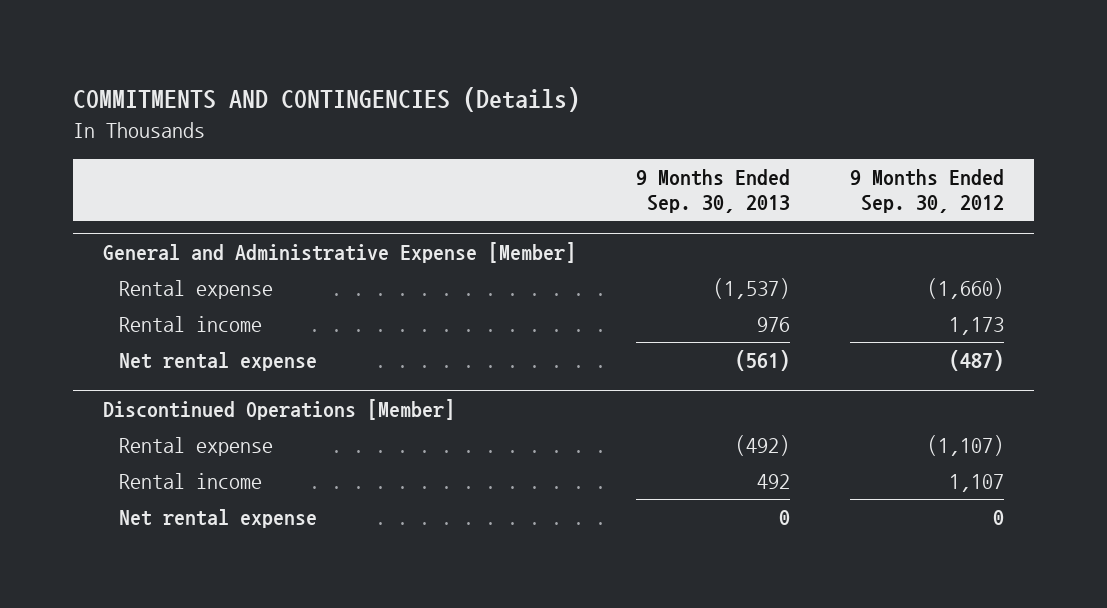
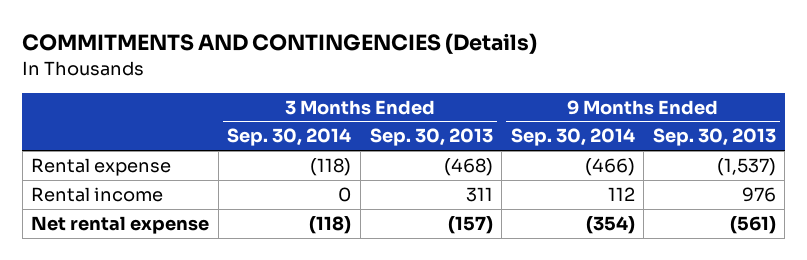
- | 9 Months Ended Sep. 30, 2013 | 9 Months Ended Sep. 30, 2012
+ | 3 Months Ended Sep. 30, 2014 | 3 Months Ended Sep. 30, 2013 | 9 Months Ended Sep. 30, 2014 | 9 Months Ended Sep. 30, 2013
- General and Administrative Expense [Member]
- Discontinued Operations [Member]
- Rental expense | (492) | (1,107)
- Rental income | 492 | 1,107
- Net rental expense | 0 | 0

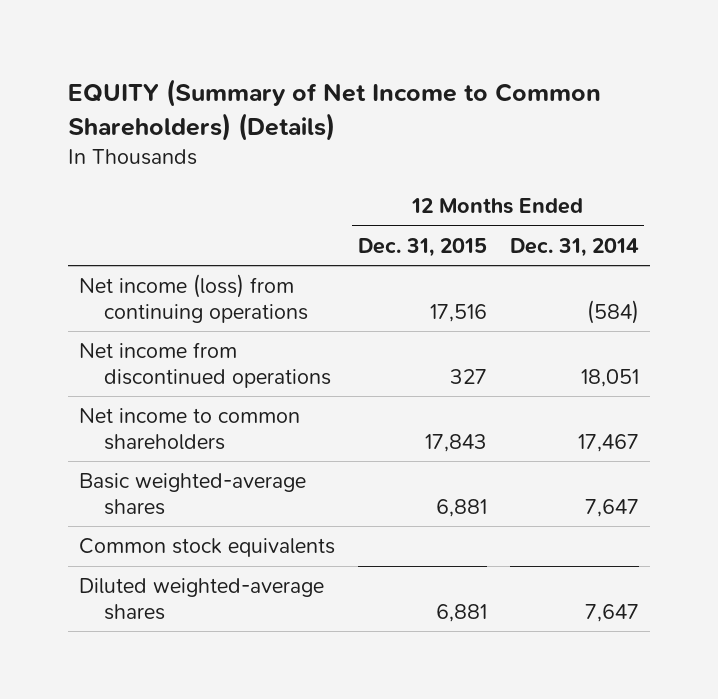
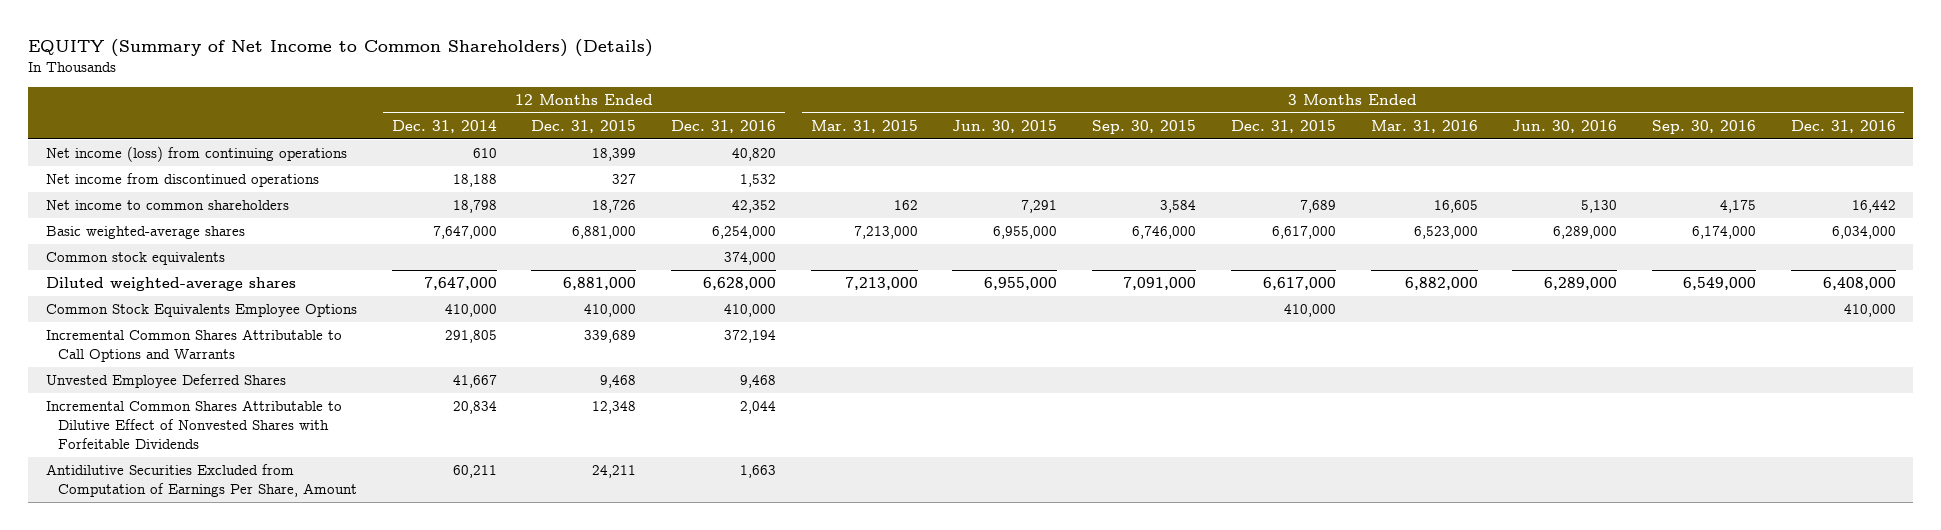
- | 12 Months Ended Dec. 31, 2015 | 12 Months Ended Dec. 31, 2014
+ | 12 Months Ended Dec. 31, 2014 | 12 Months Ended Dec. 31, 2015 | 12 Months Ended Dec. 31, 2016 | 3 Months Ended Mar. 31, 2015 | 3 Months Ended Jun. 30, 2015 | 3 Months Ended Sep. 30, 2015 | 3 Months Ended Dec. 31, 2015 | 3 Months Ended Mar. 31, 2016 | 3 Months Ended Jun. 30, 2016 | 3 Months Ended Sep. 30, 2016 | 3 Months Ended Dec. 31, 2016
- Net income (loss) from continuing operations | 17,516 | (584)
- Net income from discontinued operations | 327 | 18,051
- Net income to common shareholders | 17,843 | 17,467
- Basic weighted-average shares | 6,881 | 7,647
+ Net income (loss) from continuing operations | 610 | 18,399 | 40,820 | | | | | | | |
+ Net income from discontinued operations | 18,188 | 327 | 1,532 | | | | | | | |
+ Net income to common shareholders | 18,798 | 18,726 | 42,352 | 162 | 7,291 | 3,584 | 7,689 | 16,605 | 5,130 | 4,175 | 16,442
+ Basic weighted-average shares | 7,647,000 | 6,881,000 | 6,254,000 | 7,213,000 | 6,955,000 | 6,746,000 | 6,617,000 | 6,523,000 | 6,289,000 | 6,174,000 | 6,034,000
- Diluted weighted-average shares | 6,881 | 7,647
+ Diluted weighted-average shares | 7,647,000 | 6,881,000 | 6,628,000 | 7,213,000 | 6,955,000 | 7,091,000 | 6,617,000 | 6,882,000 | 6,289,000 | 6,549,000 | 6,408,000
+ Common Stock Equivalents Employee Options | 410,000 | 410,000 | 410,000 | | | | 410,000 | | | | 410,000
+ Incremental Common Shares Attributable to Call Options and Warrants | 291,805 | 339,689 | 372,194 | | | | | | | |
+ Unvested Employee Deferred Shares | 41,667 | 9,468 | 9,468 | | | | | | | |
+ Incremental Common Shares Attributable to Dilutive Effect of Nonvested Shares with Forfeitable Dividends | 20,834 | 12,348 | 2,044 | | | | | | | |
+ Antidilutive Securities Excluded from Computation of Earnings Per Share, Amount | 60,211 | 24,211 | 1,663 | | | | | | | |

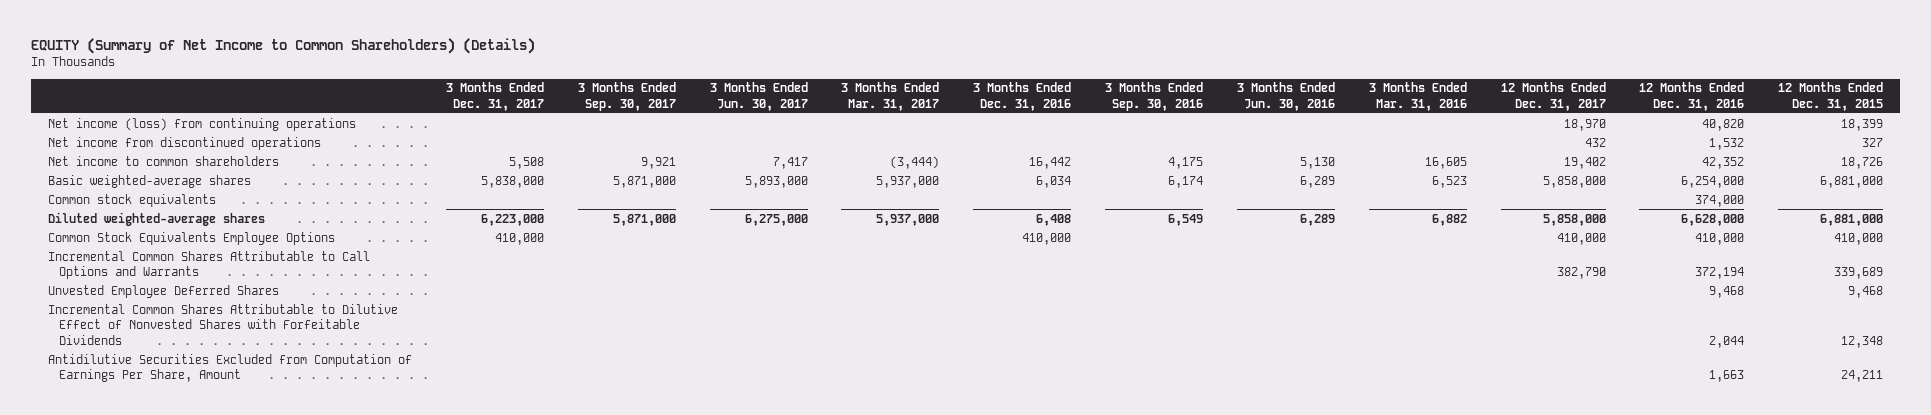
- | 12 Months Ended Dec. 31, 2014 | 12 Months Ended Dec. 31, 2015 | 12 Months Ended Dec. 31, 2016 | 3 Months Ended Mar. 31, 2015 | 3 Months Ended Jun. 30, 2015 | 3 Months Ended Sep. 30, 2015 | 3 Months Ended Dec. 31, 2015 | 3 Months Ended Mar. 31, 2016 | 3 Months Ended Jun. 30, 2016 | 3 Months Ended Sep. 30, 2016 | 3 Months Ended Dec. 31, 2016
+ | 3 Months Ended Dec. 31, 2017 | 3 Months Ended Sep. 30, 2017 | 3 Months Ended Jun. 30, 2017 | 3 Months Ended Mar. 31, 2017 | 3 Months Ended Dec. 31, 2016 | 3 Months Ended Sep. 30, 2016 | 3 Months Ended Jun. 30, 2016 | 3 Months Ended Mar. 31, 2016 | 12 Months Ended Dec. 31, 2017 | 12 Months Ended Dec. 31, 2016 | 12 Months Ended Dec. 31, 2015
- Basic weighted-average shares | 7,647,000 | 6,881,000 | 6,254,000 | 7,213,000 | 6,955,000 | 6,746,000 | 6,617,000 | 6,523,000 | 6,289,000 | 6,174,000 | 6,034,000
+ Basic weighted-average shares | 5,838,000 | 5,871,000 | 5,893,000 | 5,937,000 | 6,034 | 6,174 | 6,289 | 6,523 | 5,858,000 | 6,254,000 | 6,881,000
- Diluted weighted-average shares | 7,647,000 | 6,881,000 | 6,628,000 | 7,213,000 | 6,955,000 | 7,091,000 | 6,617,000 | 6,882,000 | 6,289,000 | 6,549,000 | 6,408,000
+ Diluted weighted-average shares | 6,223,000 | 5,871,000 | 6,275,000 | 5,937,000 | 6,408 | 6,549 | 6,289 | 6,882 | 5,858,000 | 6,628,000 | 6,881,000

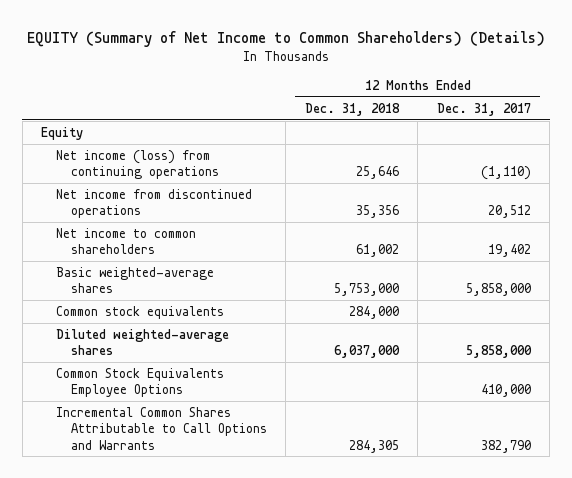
- | 3 Months Ended Dec. 31, 2017 | 3 Months Ended Sep. 30, 2017 | 3 Months Ended Jun. 30, 2017 | 3 Months Ended Mar. 31, 2017 | 3 Months Ended Dec. 31, 2016 | 3 Months Ended Sep. 30, 2016 | 3 Months Ended Jun. 30, 2016 | 3 Months Ended Mar. 31, 2016 | 12 Months Ended Dec. 31, 2017 | 12 Months Ended Dec. 31, 2016 | 12 Months Ended Dec. 31, 2015
+ | 12 Months Ended Dec. 31, 2018 | 12 Months Ended Dec. 31, 2017
- Net income (loss) from continuing operations | | | | | | | | | 18,970 | 40,820 | 18,399
- Net income from discontinued operations | | | | | | | | | 432 | 1,532 | 327
+ Equity
+ Net income (loss) from continuing operations | 25,646 | (1,110)
+ Net income from discontinued operations | 35,356 | 20,512
- Unvested Employee Deferred Shares | | | | | | | | | | 9,468 | 9,468
- Incremental Common Shares Attributable to Dilutive Effect of Nonvested Shares with Forfeitable Dividends | | | | | | | | | | 2,044 | 12,348
- Antidilutive Securities Excluded from Computation of Earnings Per Share, Amount | | | | | | | | | | 1,663 | 24,211

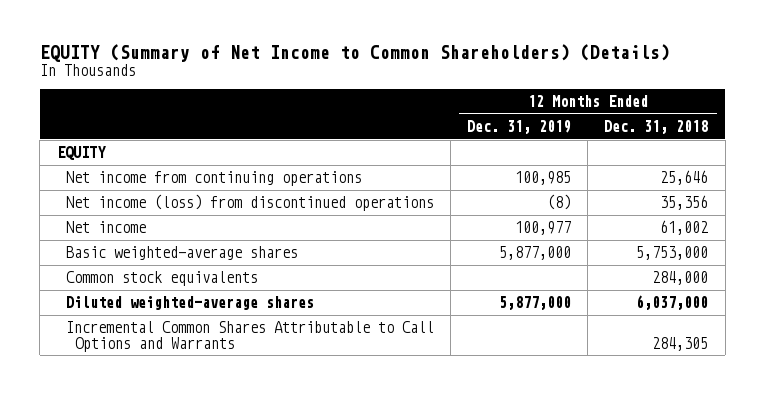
- | 12 Months Ended Dec. 31, 2018 | 12 Months Ended Dec. 31, 2017
+ | 12 Months Ended Dec. 31, 2019 | 12 Months Ended Dec. 31, 2018
- Equity
- Net income (loss) from continuing operations | 25,646 | (1,110)
- Net income from discontinued operations | 35,356 | 20,512
- Net income to common shareholders | 61,002 | 19,402
+ EQUITY
+ Net income from continuing operations | 100,985 | 25,646
+ Net income (loss) from discontinued operations | (8) | 35,356
+ Net income | 100,977 | 61,002
- Common Stock Equivalents Employee Options | | 410,000

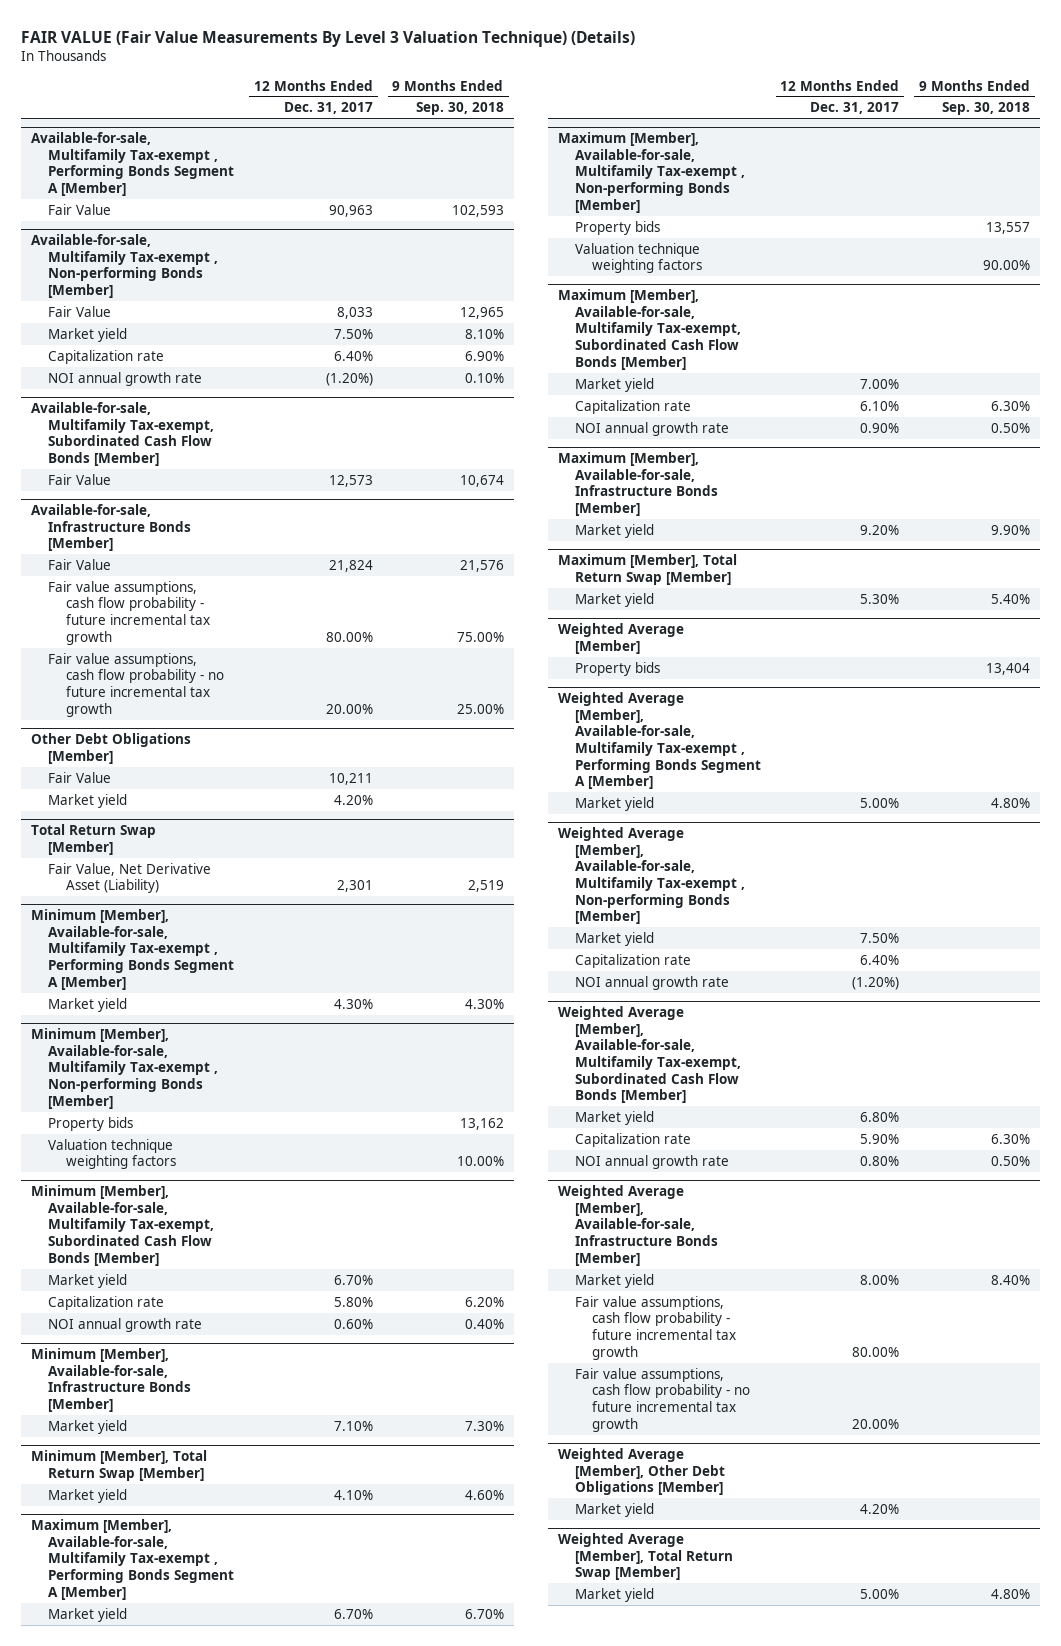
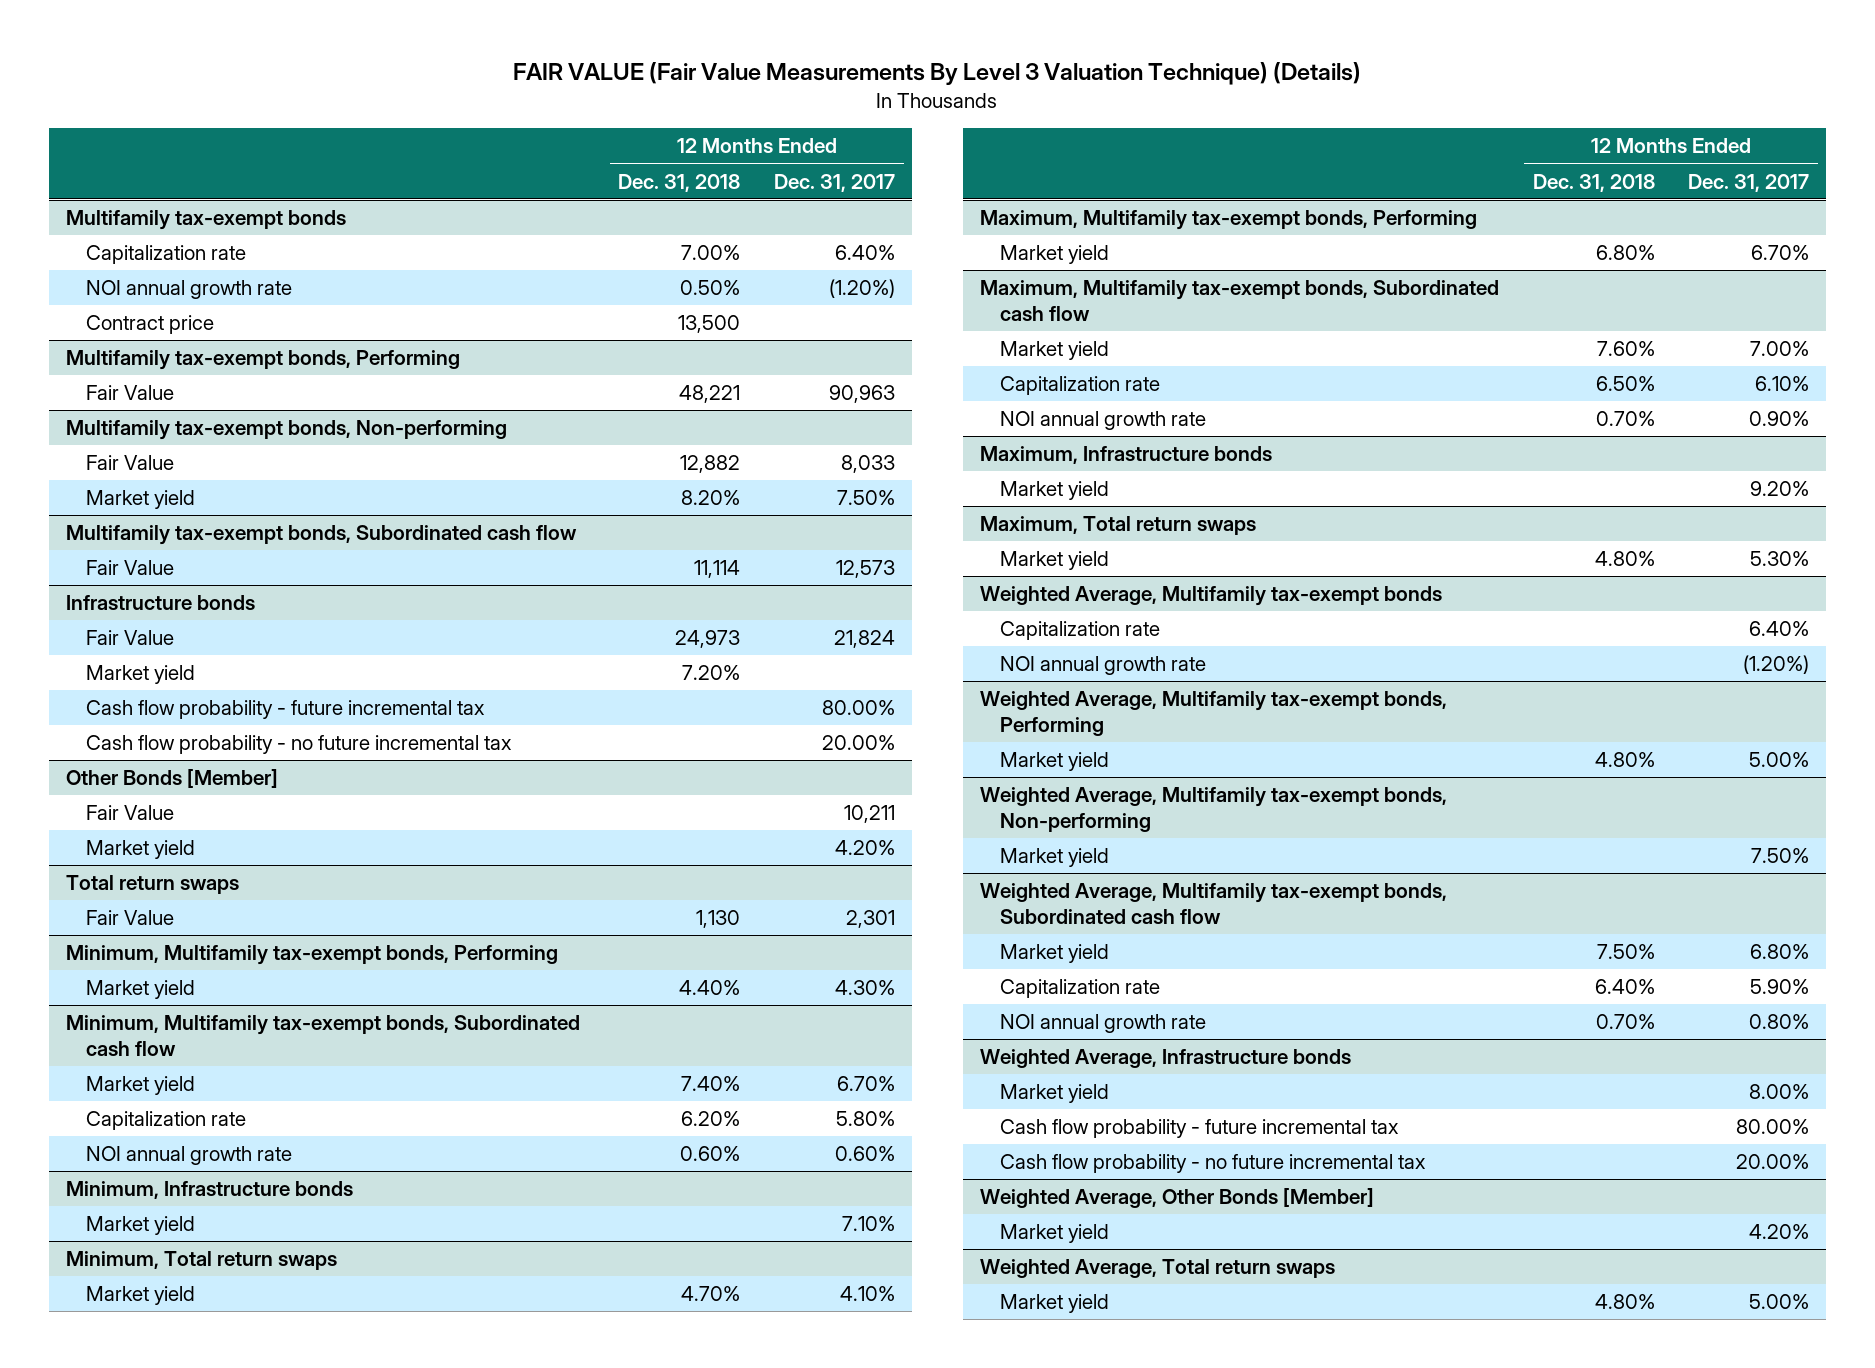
- | 12 Months Ended Dec. 31, 2017 | 9 Months Ended Sep. 30, 2018
+ | 12 Months Ended Dec. 31, 2018 | 12 Months Ended Dec. 31, 2017
- Available-for-sale, Multifamily Tax-exempt , Performing Bonds Segment A [Member]
+ Multifamily tax-exempt bonds
+ Capitalization rate | 7.00% | 6.40%
+ NOI annual growth rate | 0.50% | (1.20%)
+ Contract price | 13,500 |
+ Multifamily tax-exempt bonds, Performing
- Available-for-sale, Multifamily Tax-exempt , Non-performing Bonds [Member]
+ Multifamily tax-exempt bonds, Non-performing
- Capitalization rate | 6.40% | 6.90%
- NOI annual growth rate | (1.20%) | 0.10%
- Available-for-sale, Multifamily Tax-exempt, Subordinated Cash Flow Bonds [Member]
+ Multifamily tax-exempt bonds, Subordinated cash flow
- Available-for-sale, Infrastructure Bonds [Member]
+ Infrastructure bonds
- Fair value assumptions, cash flow probability - future incremental tax growth | 80.00% | 75.00%
- Fair value assumptions, cash flow probability - no future incremental tax growth | 20.00% | 25.00%
- Other Debt Obligations [Member]
+ Market yield | 7.20% |
+ Cash flow probability - future incremental tax | | 80.00%
+ Cash flow probability - no future incremental tax | | 20.00%
+ Other Bonds [Member]
- Total Return Swap [Member]
- Fair Value, Net Derivative Asset (Liability) | 2,301 | 2,519
- Minimum [Member], Available-for-sale, Multifamily Tax-exempt , Performing Bonds Segment A [Member]
+ Total return swaps
+ Fair Value | 1,130 | 2,301
+ Minimum, Multifamily tax-exempt bonds, Performing
- Minimum [Member], Available-for-sale, Multifamily Tax-exempt , Non-performing Bonds [Member]
- Property bids | | 13,162
- Valuation technique weighting factors | | 10.00%
- Minimum [Member], Available-for-sale, Multifamily Tax-exempt, Subordinated Cash Flow Bonds [Member]
+ Minimum, Multifamily tax-exempt bonds, Subordinated cash flow
- Minimum [Member], Available-for-sale, Infrastructure Bonds [Member]
+ Minimum, Infrastructure bonds
- Minimum [Member], Total Return Swap [Member]
+ Minimum, Total return swaps
- Maximum [Member], Available-for-sale, Multifamily Tax-exempt , Performing Bonds Segment A [Member]
+ Maximum, Multifamily tax-exempt bonds, Performing
- Maximum [Member], Available-for-sale, Multifamily Tax-exempt , Non-performing Bonds [Member]
- Property bids | | 13,557
- Valuation technique weighting factors | | 90.00%
- Maximum [Member], Available-for-sale, Multifamily Tax-exempt, Subordinated Cash Flow Bonds [Member]
+ Maximum, Multifamily tax-exempt bonds, Subordinated cash flow
- Maximum [Member], Available-for-sale, Infrastructure Bonds [Member]
+ Maximum, Infrastructure bonds
- Maximum [Member], Total Return Swap [Member]
+ Maximum, Total return swaps
- Weighted Average [Member]
- Property bids | | 13,404
- Weighted Average [Member], Available-for-sale, Multifamily Tax-exempt , Performing Bonds Segment A [Member]
- Market yield | 5.00% | 4.80%
- Weighted Average [Member], Available-for-sale, Multifamily Tax-exempt , Non-performing Bonds [Member]
- Market yield | 7.50% |
+ Weighted Average, Multifamily tax-exempt bonds
- Weighted Average [Member], Available-for-sale, Multifamily Tax-exempt, Subordinated Cash Flow Bonds [Member]
+ Weighted Average, Multifamily tax-exempt bonds, Performing
+ Market yield | 4.80% | 5.00%
+ Weighted Average, Multifamily tax-exempt bonds, Non-performing
+ Market yield | | 7.50%
+ Weighted Average, Multifamily tax-exempt bonds, Subordinated cash flow
- Weighted Average [Member], Available-for-sale, Infrastructure Bonds [Member]
+ Weighted Average, Infrastructure bonds
- Fair value assumptions, cash flow probability - future incremental tax growth | 80.00% |
- Fair value assumptions, cash flow probability - no future incremental tax growth | 20.00% |
- Weighted Average [Member], Other Debt Obligations [Member]
+ Cash flow probability - future incremental tax | | 80.00%
+ Cash flow probability - no future incremental tax | | 20.00%
+ Weighted Average, Other Bonds [Member]
- Weighted Average [Member], Total Return Swap [Member]
+ Weighted Average, Total return swaps

